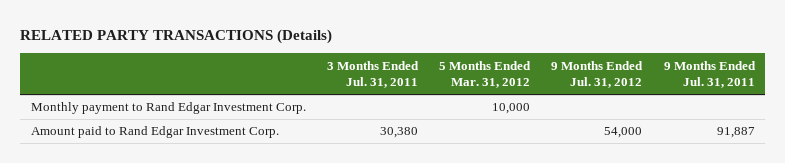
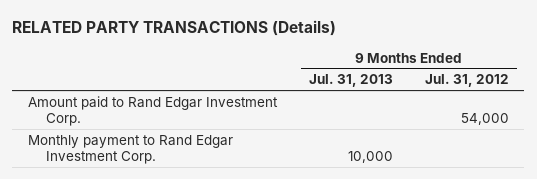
- | 3 Months Ended Jul. 31, 2011 | 5 Months Ended Mar. 31, 2012 | 9 Months Ended Jul. 31, 2012 | 9 Months Ended Jul. 31, 2011
+ | 9 Months Ended Jul. 31, 2013 | 9 Months Ended Jul. 31, 2012
moved down: Monthly payment to Rand Edgar Investment Corp. | 10,000 |

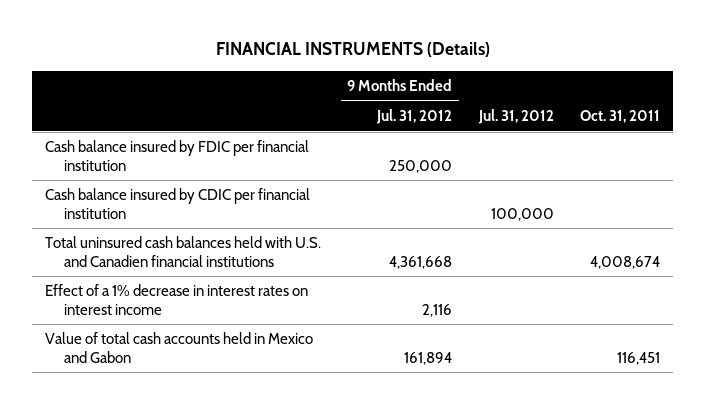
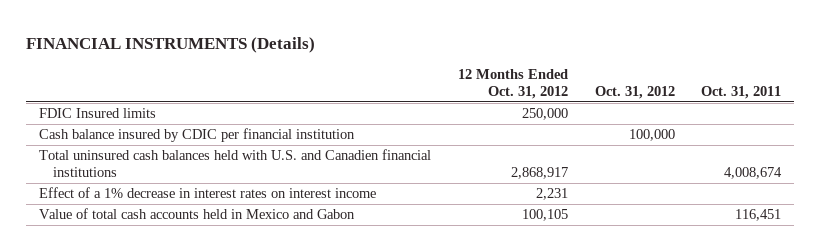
- | 9 Months Ended Jul. 31, 2012 | Jul. 31, 2012 | Oct. 31, 2011
+ | 12 Months Ended Oct. 31, 2012 | Oct. 31, 2012 | Oct. 31, 2011
- Cash balance insured by FDIC per financial institution | 250,000 | |
+ FDIC Insured limits | 250,000 | |

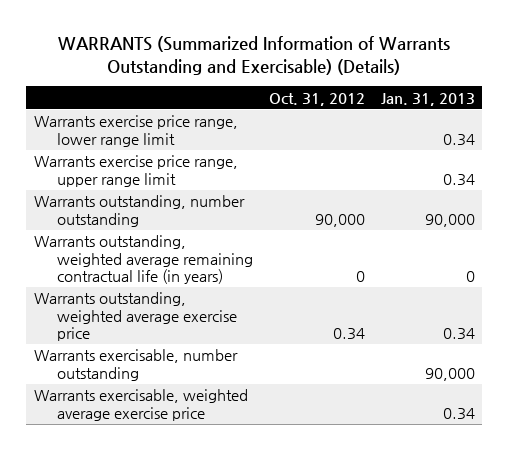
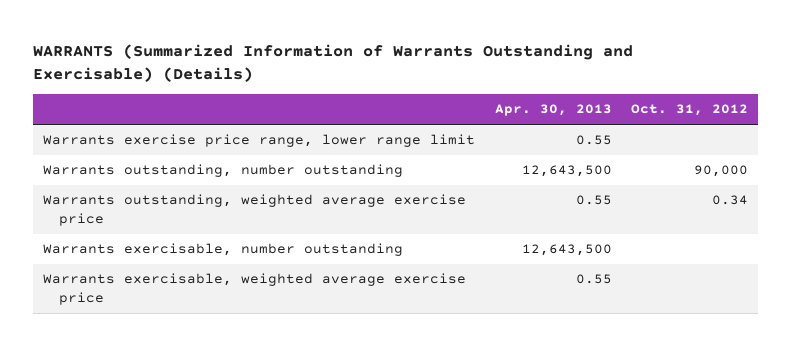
- | Oct. 31, 2012 | Jan. 31, 2013
+ | Apr. 30, 2013 | Oct. 31, 2012
- Warrants exercise price range, upper range limit | | 0.34
- Warrants outstanding, weighted average remaining contractual life (in years) | 0 | 0

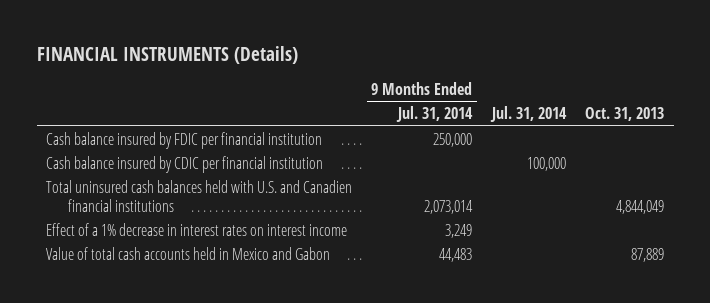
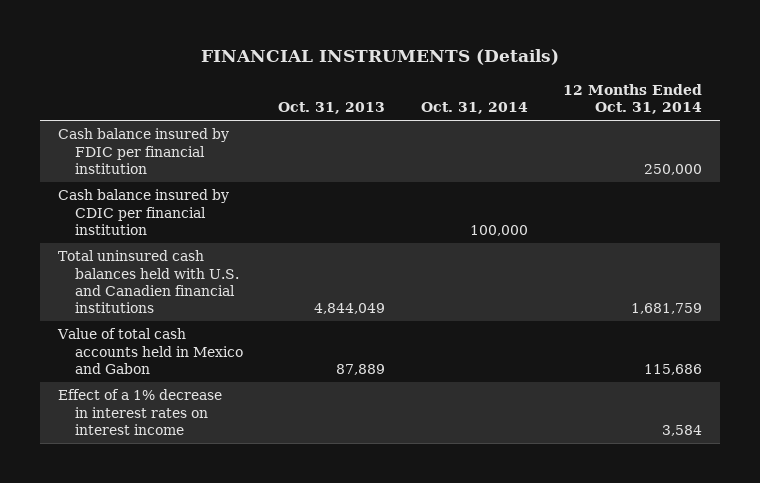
- | 9 Months Ended Jul. 31, 2014 | Jul. 31, 2014 | Oct. 31, 2013
+ | Oct. 31, 2013 | Oct. 31, 2014 | 12 Months Ended Oct. 31, 2014
moved down: Effect of a 1% decrease in interest rates on interest income | | | 3,584

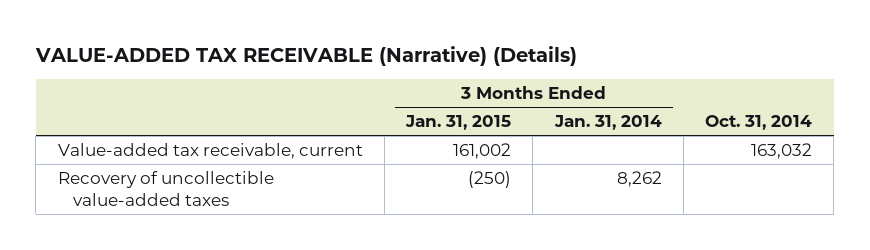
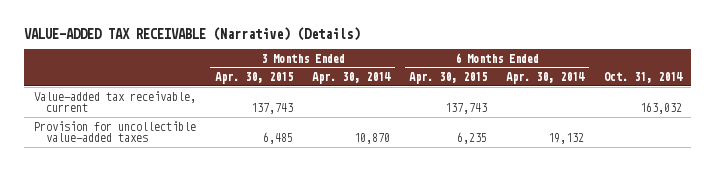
- | 3 Months Ended Jan. 31, 2015 | 3 Months Ended Jan. 31, 2014 | Oct. 31, 2014
+ | 3 Months Ended Apr. 30, 2015 | 3 Months Ended Apr. 30, 2014 | 6 Months Ended Apr. 30, 2015 | 6 Months Ended Apr. 30, 2014 | Oct. 31, 2014
- Recovery of uncollectible value-added taxes | (250) | 8,262 |
+ Provision for uncollectible value-added taxes | 6,485 | 10,870 | 6,235 | 19,132 |

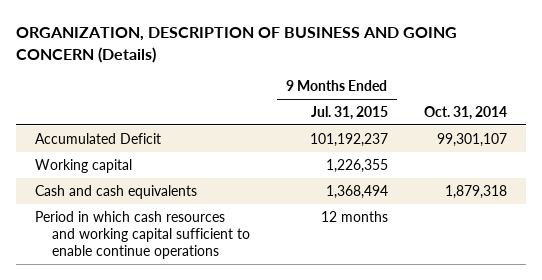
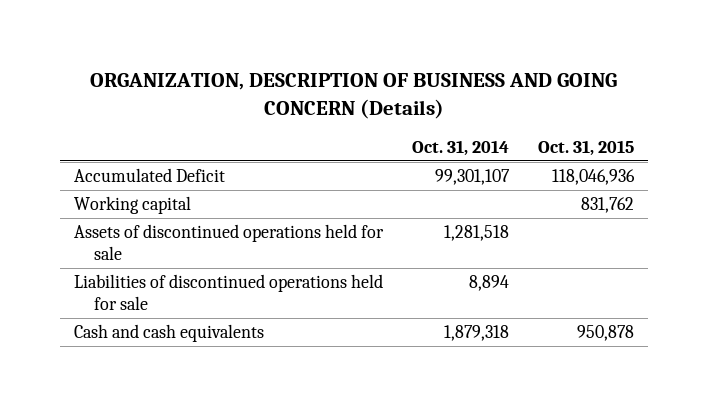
- | 9 Months Ended Jul. 31, 2015 | Oct. 31, 2014
+ | Oct. 31, 2014 | Oct. 31, 2015
+ Assets of discontinued operations held for sale | 1,281,518 |
+ Liabilities of discontinued operations held for sale | 8,894 |
- Period in which cash resources and working capital sufficient to enable continue operations | 12 months |

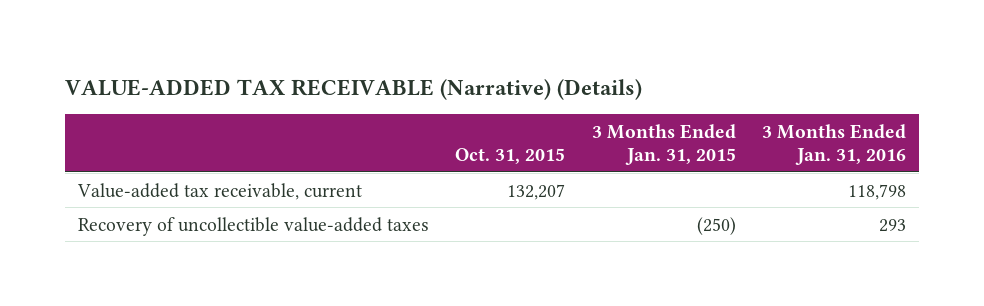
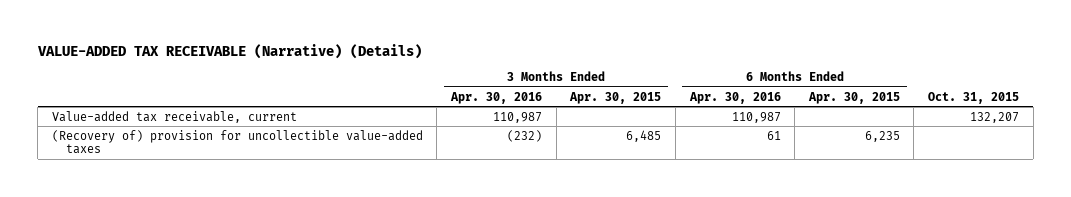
- | Oct. 31, 2015 | 3 Months Ended Jan. 31, 2015 | 3 Months Ended Jan. 31, 2016
+ | 3 Months Ended Apr. 30, 2016 | 3 Months Ended Apr. 30, 2015 | 6 Months Ended Apr. 30, 2016 | 6 Months Ended Apr. 30, 2015 | Oct. 31, 2015
- Recovery of uncollectible value-added taxes | | (250) | 293
+ (Recovery of) provision for uncollectible value-added taxes | (232) | 6,485 | 61 | 6,235 |

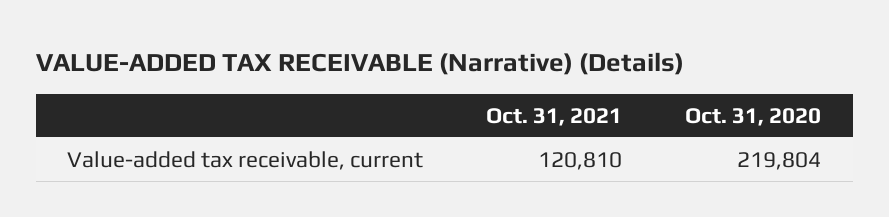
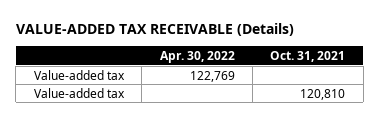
- VALUE-ADDED TAX RECEIVABLE (Narrative) (Details)
+ VALUE-ADDED TAX RECEIVABLE (Details)
- | Oct. 31, 2021 | Oct. 31, 2020
+ | Apr. 30, 2022 | Oct. 31, 2021
- Value-added tax receivable, current | 120,810 | 219,804
+ Value-added tax | 122,769 |
+ Value-added tax | | 120,810

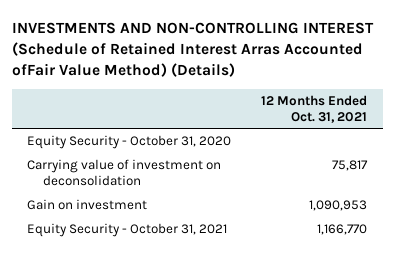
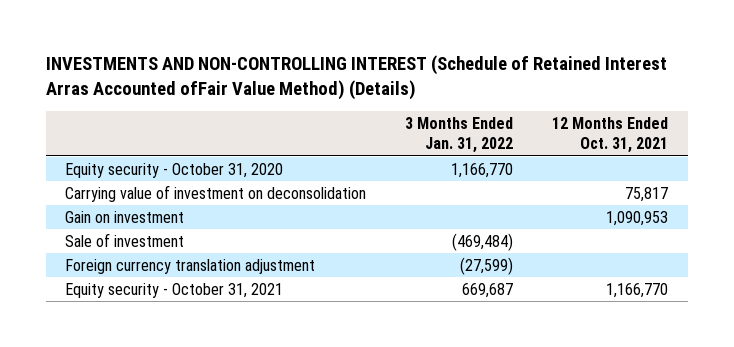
- | 12 Months Ended Oct. 31, 2021
+ | 3 Months Ended Jan. 31, 2022 | 12 Months Ended Oct. 31, 2021
- Equity Security - October 31, 2020
+ Equity security - October 31, 2020 | 1,166,770 |
- Equity Security - October 31, 2021 | 1,166,770
+ Sale of investment | (469,484) |
+ Foreign currency translation adjustment | (27,599) |
+ Equity security - October 31, 2021 | 669,687 | 1,166,770

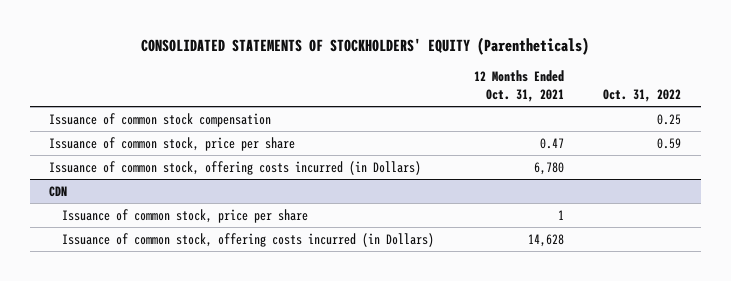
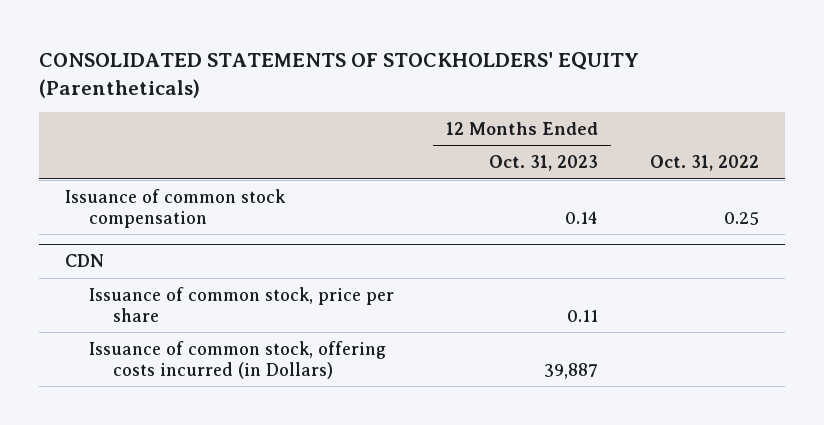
- | 12 Months Ended Oct. 31, 2021 | Oct. 31, 2022
+ | 12 Months Ended Oct. 31, 2023 | Oct. 31, 2022
- Issuance of common stock, price per share | 0.47 | 0.59
- Issuance of common stock, offering costs incurred (in Dollars) | 6,780 |

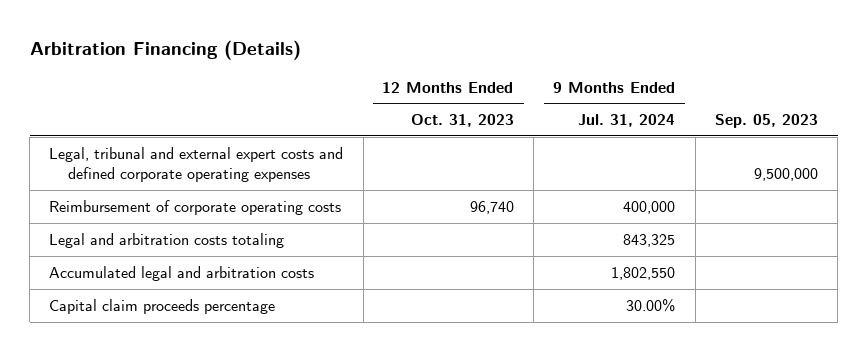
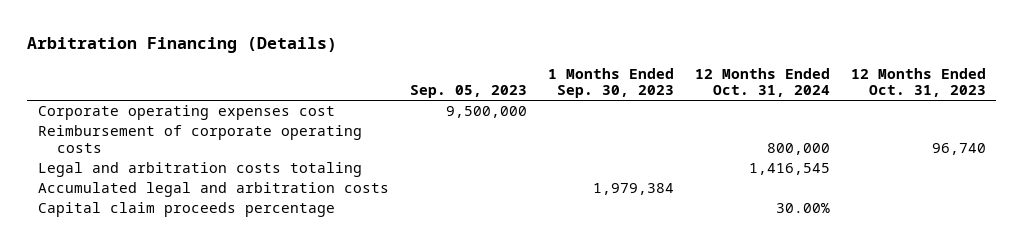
- | 12 Months Ended Oct. 31, 2023 | 9 Months Ended Jul. 31, 2024 | Sep. 05, 2023
+ | Sep. 05, 2023 | 1 Months Ended Sep. 30, 2023 | 12 Months Ended Oct. 31, 2024 | 12 Months Ended Oct. 31, 2023
- Legal, tribunal and external expert costs and defined corporate operating expenses | | | 9,500,000
+ Corporate operating expenses cost | 9,500,000 | | |

